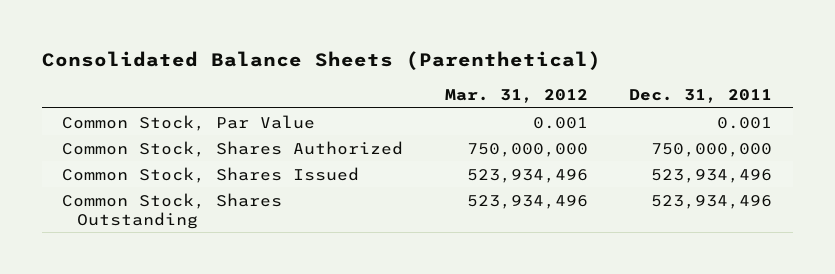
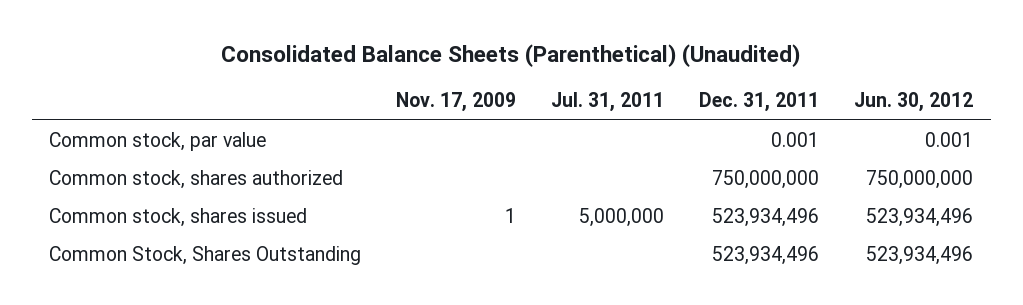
- Consolidated Balance Sheets (Parenthetical)
+ Consolidated Balance Sheets (Parenthetical) (Unaudited)
- | Mar. 31, 2012 | Dec. 31, 2011
+ | Nov. 17, 2009 | Jul. 31, 2011 | Dec. 31, 2011 | Jun. 30, 2012
- Common Stock, Par Value | 0.001 | 0.001
- Common Stock, Shares Authorized | 750,000,000 | 750,000,000
- Common Stock, Shares Issued | 523,934,496 | 523,934,496
+ Common stock, par value | | | 0.001 | 0.001
+ Common stock, shares authorized | | | 750,000,000 | 750,000,000
+ Common stock, shares issued | 1 | 5,000,000 | 523,934,496 | 523,934,496

